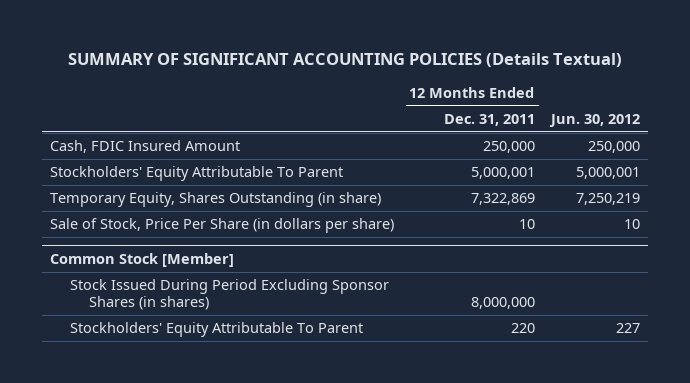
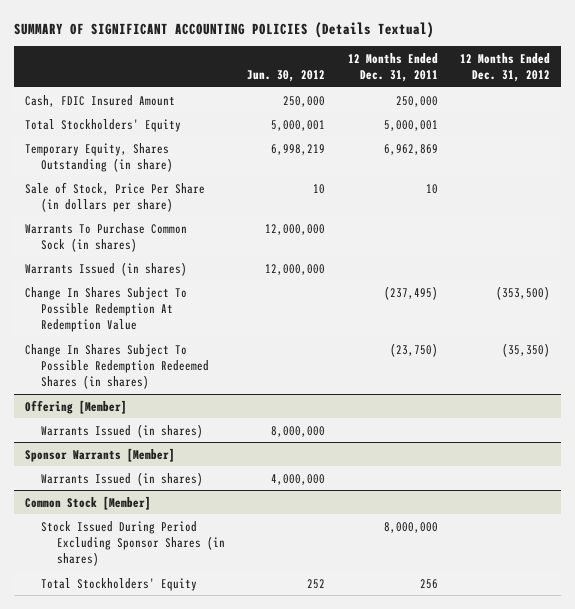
- | 12 Months Ended Dec. 31, 2011 | Jun. 30, 2012
+ | Jun. 30, 2012 | 12 Months Ended Dec. 31, 2011 | 12 Months Ended Dec. 31, 2012
- Stockholders' Equity Attributable To Parent | 5,000,001 | 5,000,001
- Temporary Equity, Shares Outstanding (in share) | 7,322,869 | 7,250,219
+ Total Stockholders' Equity | 5,000,001 | 5,000,001 |
+ Temporary Equity, Shares Outstanding (in share) | 6,998,219 | 6,962,869 |
+ Warrants To Purchase Common Sock (in shares) | 12,000,000 | |
+ Warrants Issued (in shares) | 12,000,000 | |
+ Change In Shares Subject To Possible Redemption At Redemption Value | | (237,495) | (353,500)
+ Change In Shares Subject To Possible Redemption Redeemed Shares (in shares) | | (23,750) | (35,350)
+ Offering [Member]
+ Warrants Issued (in shares) | 8,000,000 | |
+ Sponsor Warrants [Member]
+ Warrants Issued (in shares) | 4,000,000 | |
@ Common Stock [Member]
- Stockholders' Equity Attributable To Parent | 220 | 227
+ Total Stockholders' Equity | 252 | 256 |

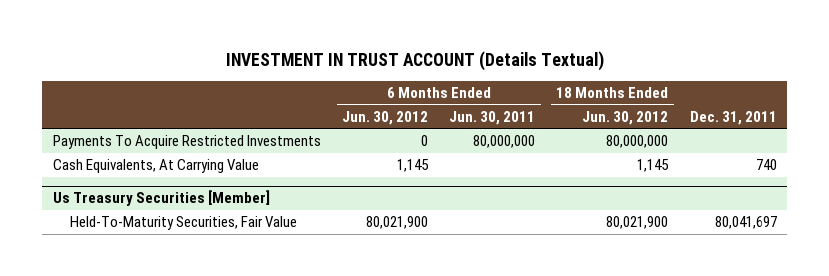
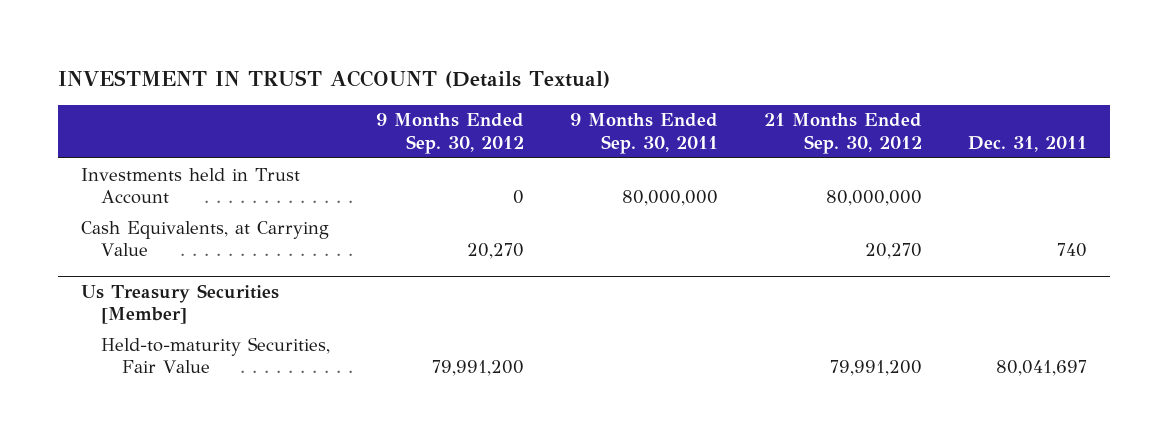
- | 6 Months Ended Jun. 30, 2012 | 6 Months Ended Jun. 30, 2011 | 18 Months Ended Jun. 30, 2012 | Dec. 31, 2011
+ | 9 Months Ended Sep. 30, 2012 | 9 Months Ended Sep. 30, 2011 | 21 Months Ended Sep. 30, 2012 | Dec. 31, 2011
- Payments To Acquire Restricted Investments | 0 | 80,000,000 | 80,000,000 |
- Cash Equivalents, At Carrying Value | 1,145 | | 1,145 | 740
+ Investments held in Trust Account | 0 | 80,000,000 | 80,000,000 |
+ Cash Equivalents, at Carrying Value | 20,270 | | 20,270 | 740
@ Us Treasury Securities [Member]
- Held-To-Maturity Securities, Fair Value | 80,021,900 | | 80,021,900 | 80,041,697
+ Held-to-maturity Securities, Fair Value | 79,991,200 | | 79,991,200 | 80,041,697

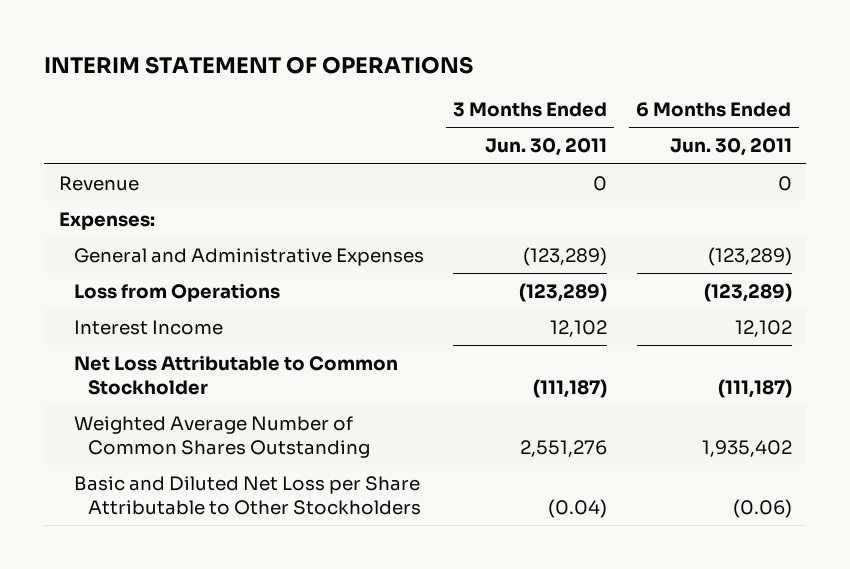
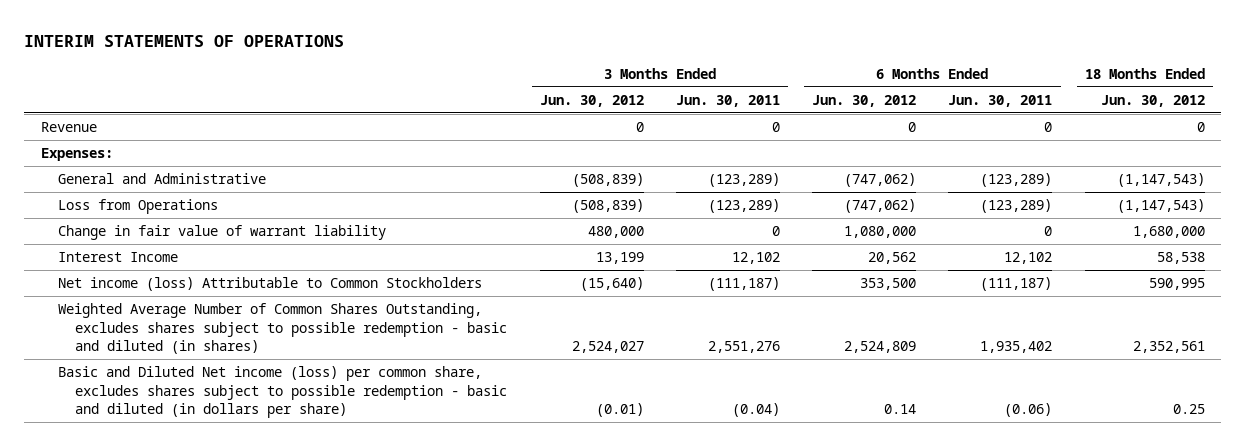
- INTERIM STATEMENT OF OPERATIONS
+ INTERIM STATEMENTS OF OPERATIONS
- | 3 Months Ended Jun. 30, 2011 | 6 Months Ended Jun. 30, 2011
+ | 3 Months Ended Jun. 30, 2012 | 3 Months Ended Jun. 30, 2011 | 6 Months Ended Jun. 30, 2012 | 6 Months Ended Jun. 30, 2011 | 18 Months Ended Jun. 30, 2012
- General and Administrative Expenses | (123,289) | (123,289)
+ General and Administrative | (508,839) | (123,289) | (747,062) | (123,289) | (1,147,543)
+ Change in fair value of warrant liability | 480,000 | 0 | 1,080,000 | 0 | 1,680,000
- Net Loss Attributable to Common Stockholder | (111,187) | (111,187)
- Weighted Average Number of Common Shares Outstanding | 2,551,276 | 1,935,402
- Basic and Diluted Net Loss per Share Attributable to Other Stockholders | (0.04) | (0.06)
+ Net income (loss) Attributable to Common Stockholders | (15,640) | (111,187) | 353,500 | (111,187) | 590,995
+ Weighted Average Number of Common Shares Outstanding, excludes shares subject to possible redemption - basic and diluted (in shares) | 2,524,027 | 2,551,276 | 2,524,809 | 1,935,402 | 2,352,561
+ Basic and Diluted Net income (loss) per common share, excludes shares subject to possible redemption - basic and diluted (in dollars per share) | (0.01) | (0.04) | 0.14 | (0.06) | 0.25

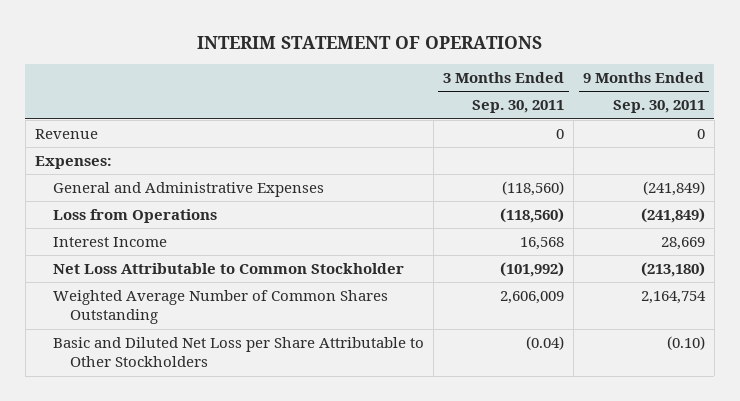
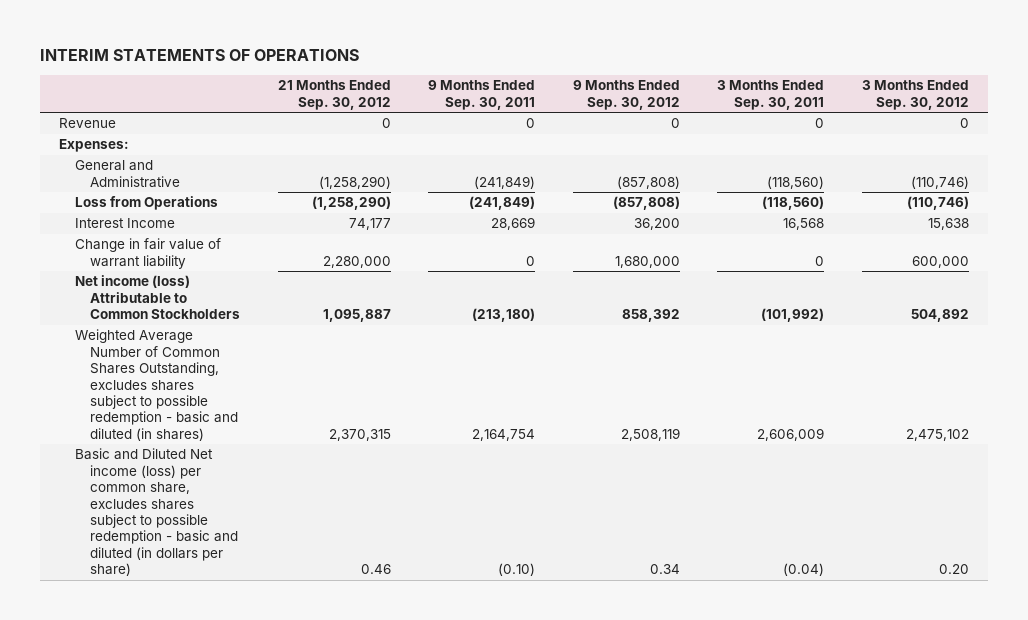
- INTERIM STATEMENT OF OPERATIONS
+ INTERIM STATEMENTS OF OPERATIONS
- | 3 Months Ended Sep. 30, 2011 | 9 Months Ended Sep. 30, 2011
+ | 21 Months Ended Sep. 30, 2012 | 9 Months Ended Sep. 30, 2011 | 9 Months Ended Sep. 30, 2012 | 3 Months Ended Sep. 30, 2011 | 3 Months Ended Sep. 30, 2012
- General and Administrative Expenses | (118,560) | (241,849)
+ General and Administrative | (1,258,290) | (241,849) | (857,808) | (118,560) | (110,746)
- Net Loss Attributable to Common Stockholder | (101,992) | (213,180)
- Weighted Average Number of Common Shares Outstanding | 2,606,009 | 2,164,754
- Basic and Diluted Net Loss per Share Attributable to Other Stockholders | (0.04) | (0.10)
+ Change in fair value of warrant liability | 2,280,000 | 0 | 1,680,000 | 0 | 600,000
+ Net income (loss) Attributable to Common Stockholders | 1,095,887 | (213,180) | 858,392 | (101,992) | 504,892
+ Weighted Average Number of Common Shares Outstanding, excludes shares subject to possible redemption - basic and diluted (in shares) | 2,370,315 | 2,164,754 | 2,508,119 | 2,606,009 | 2,475,102
+ Basic and Diluted Net income (loss) per common share, excludes shares subject to possible redemption - basic and diluted (in dollars per share) | 0.46 | (0.10) | 0.34 | (0.04) | 0.20

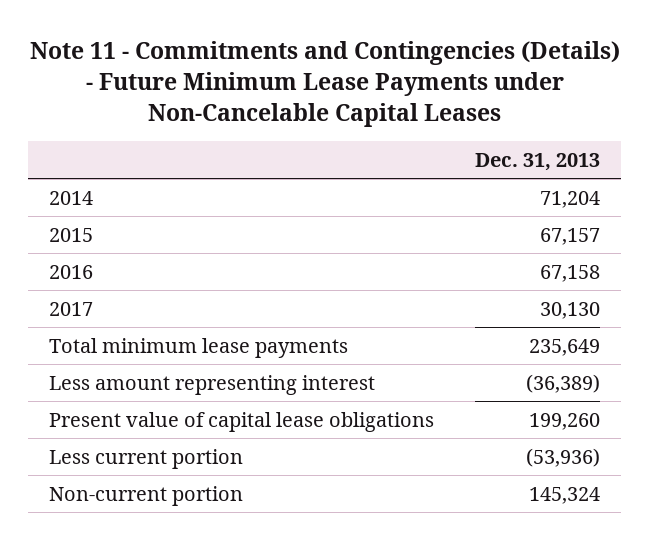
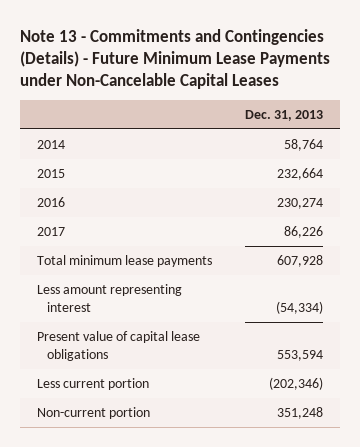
- Note 11 - Commitments and Contingencies (Details) - Future Minimum Lease Payments under Non-Cancelable Capital Leases
+ Note 13 - Commitments and Contingencies (Details) - Future Minimum Lease Payments under Non-Cancelable Capital Leases
- 2014 | 71,204
- 2015 | 67,157
- 2016 | 67,158
- 2017 | 30,130
- Total minimum lease payments | 235,649
- Less amount representing interest | (36,389)
- Present value of capital lease obligations | 199,260
- Less current portion | (53,936)
- Non-current portion | 145,324
+ 2014 | 58,764
+ 2015 | 232,664
+ 2016 | 230,274
+ 2017 | 86,226
+ Total minimum lease payments | 607,928
+ Less amount representing interest | (54,334)
+ Present value of capital lease obligations | 553,594
+ Less current portion | (202,346)
+ Non-current portion | 351,248

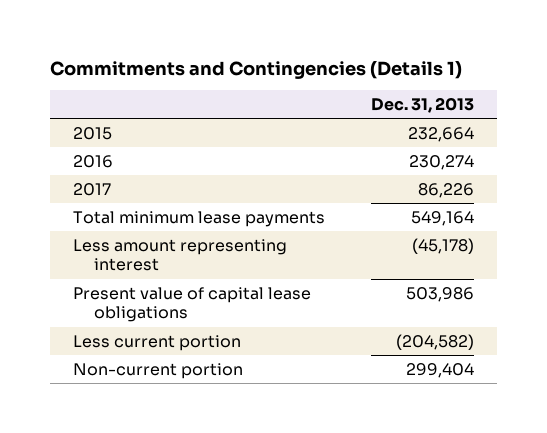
- Note 13 - Commitments and Contingencies (Details) - Future Minimum Lease Payments under Non-Cancelable Capital Leases
+ Commitments and Contingencies (Details 1)
- 2014 | 58,764
- Total minimum lease payments | 607,928
- Less amount representing interest | (54,334)
- Present value of capital lease obligations | 553,594
- Less current portion | (202,346)
- Non-current portion | 351,248
+ Total minimum lease payments | 549,164
+ Less amount representing interest | (45,178)
+ Present value of capital lease obligations | 503,986
+ Less current portion | (204,582)
+ Non-current portion | 299,404

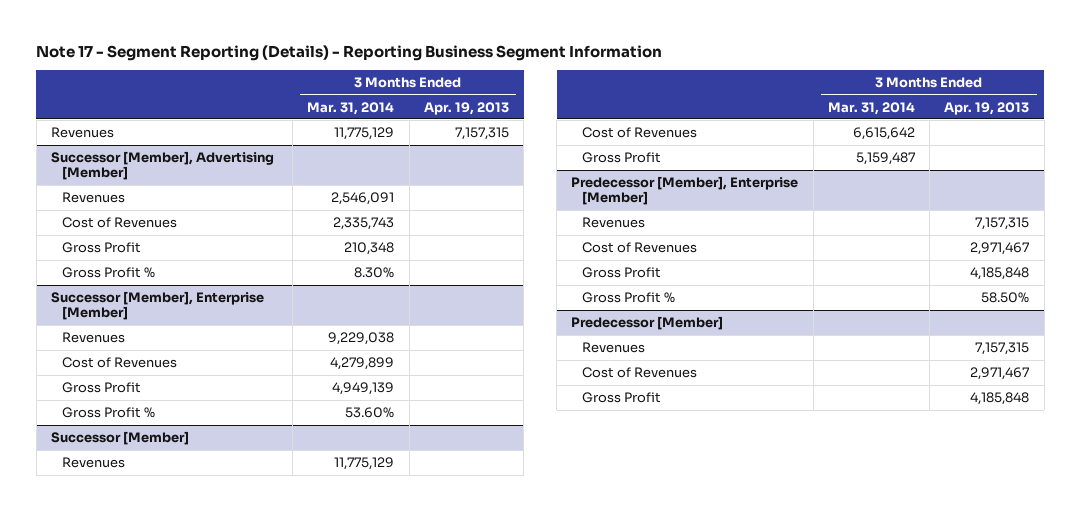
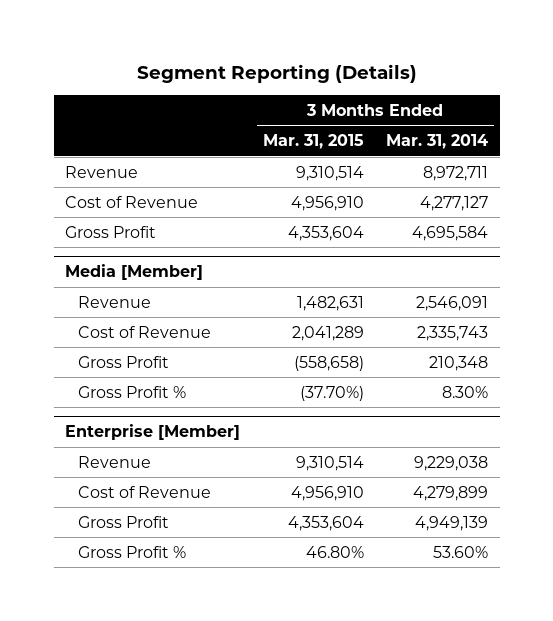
- Note 17 - Segment Reporting (Details) - Reporting Business Segment Information
+ Segment Reporting (Details)
- | 3 Months Ended Mar. 31, 2014 | 3 Months Ended Apr. 19, 2013
+ | 3 Months Ended Mar. 31, 2015 | 3 Months Ended Mar. 31, 2014
- Revenues | 11,775,129 | 7,157,315
- Successor [Member], Advertising [Member]
- Revenues | 2,546,091 |
- Cost of Revenues | 2,335,743 |
+ Revenue | 9,310,514 | 8,972,711
+ Cost of Revenue | 4,956,910 | 4,277,127
+ Gross Profit | 4,353,604 | 4,695,584
+ Media [Member]
+ Revenue | 1,482,631 | 2,546,091
+ Cost of Revenue | 2,041,289 | 2,335,743
- Successor [Member], Enterprise [Member]
- Revenues | 9,229,038 |
- Cost of Revenues | 4,279,899 |
+ Enterprise [Member]
+ Revenue | 9,310,514 | 9,229,038
+ Cost of Revenue | 4,956,910 | 4,279,899
- Successor [Member]
- Revenues | 11,775,129 |
- Cost of Revenues | 6,615,642 |
- Gross Profit | 5,159,487 |
- Predecessor [Member], Enterprise [Member]
- Revenues | | 7,157,315
- Cost of Revenues | | 2,971,467
- Gross Profit | | 4,185,848
- Gross Profit % | | 58.50%
- Predecessor [Member]
- Revenues | | 7,157,315
- Cost of Revenues | | 2,971,467
- Gross Profit | | 4,185,848

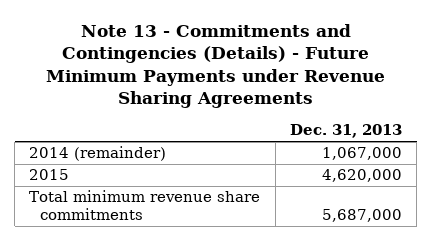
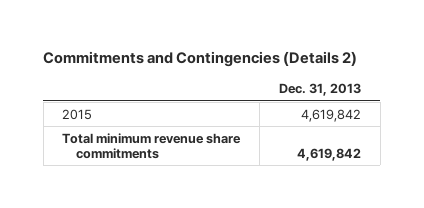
- Note 13 - Commitments and Contingencies (Details) - Future Minimum Payments under Revenue Sharing Agreements
+ Commitments and Contingencies (Details 2)
- 2014 (remainder) | 1,067,000
- 2015 | 4,620,000
- Total minimum revenue share commitments | 5,687,000
+ 2015 | 4,619,842
+ Total minimum revenue share commitments | 4,619,842

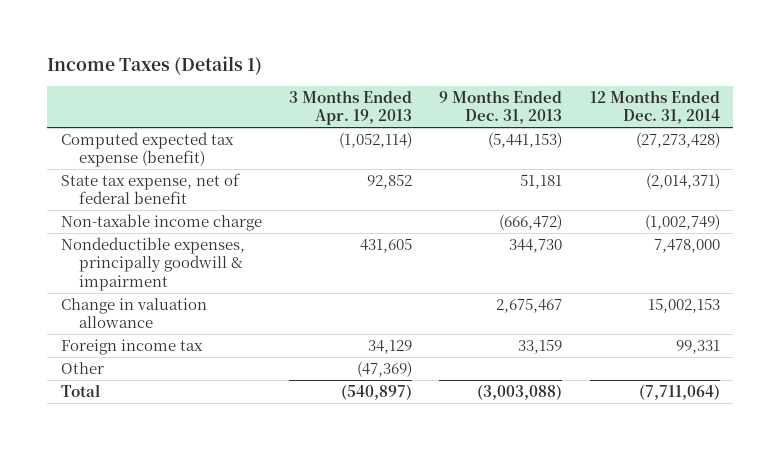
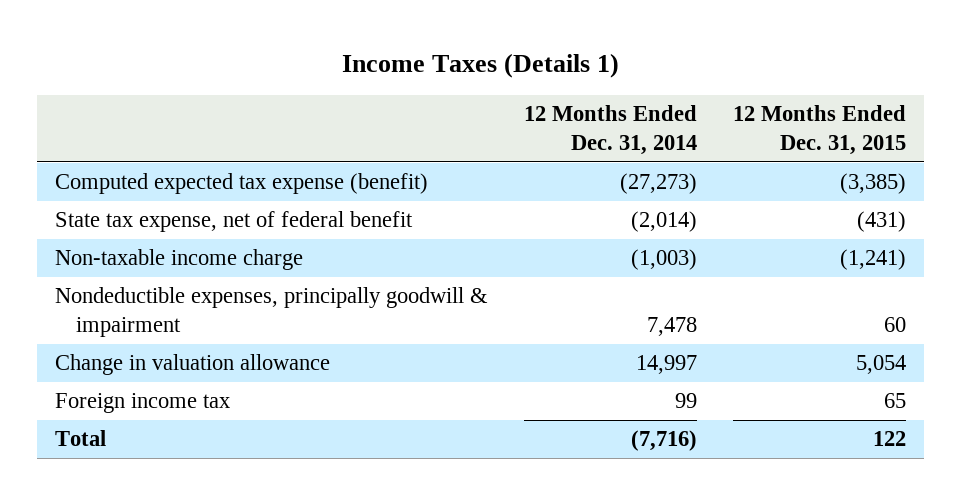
- | 3 Months Ended Apr. 19, 2013 | 9 Months Ended Dec. 31, 2013 | 12 Months Ended Dec. 31, 2014
+ | 12 Months Ended Dec. 31, 2014 | 12 Months Ended Dec. 31, 2015
- Computed expected tax expense (benefit) | (1,052,114) | (5,441,153) | (27,273,428)
- State tax expense, net of federal benefit | 92,852 | 51,181 | (2,014,371)
- Non-taxable income charge | | (666,472) | (1,002,749)
- Nondeductible expenses, principally goodwill & impairment | 431,605 | 344,730 | 7,478,000
- Change in valuation allowance | | 2,675,467 | 15,002,153
- Foreign income tax | 34,129 | 33,159 | 99,331
- Other | (47,369) | |
- Total | (540,897) | (3,003,088) | (7,711,064)
+ Computed expected tax expense (benefit) | (27,273) | (3,385)
+ State tax expense, net of federal benefit | (2,014) | (431)
+ Non-taxable income charge | (1,003) | (1,241)
+ Nondeductible expenses, principally goodwill & impairment | 7,478 | 60
+ Change in valuation allowance | 14,997 | 5,054
+ Foreign income tax | 99 | 65
+ Total | (7,716) | 122

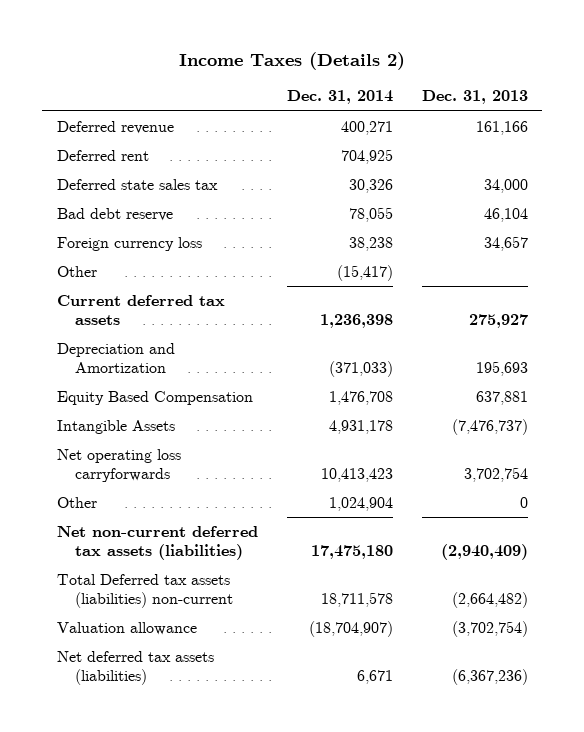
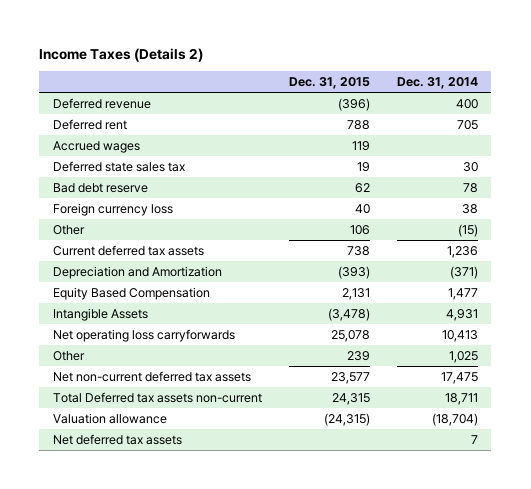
- | Dec. 31, 2014 | Dec. 31, 2013
+ | Dec. 31, 2015 | Dec. 31, 2014
- Deferred revenue | 400,271 | 161,166
- Deferred rent | 704,925 |
- Deferred state sales tax | 30,326 | 34,000
- Bad debt reserve | 78,055 | 46,104
- Foreign currency loss | 38,238 | 34,657
- Other | (15,417) |
- Current deferred tax assets | 1,236,398 | 275,927
- Depreciation and Amortization | (371,033) | 195,693
- Equity Based Compensation | 1,476,708 | 637,881
- Intangible Assets | 4,931,178 | (7,476,737)
- Net operating loss carryforwards | 10,413,423 | 3,702,754
- Other | 1,024,904 | 0
- Net non-current deferred tax assets (liabilities) | 17,475,180 | (2,940,409)
- Total Deferred tax assets (liabilities) non-current | 18,711,578 | (2,664,482)
- Valuation allowance | (18,704,907) | (3,702,754)
- Net deferred tax assets (liabilities) | 6,671 | (6,367,236)
+ Deferred revenue | (396) | 400
+ Deferred rent | 788 | 705
+ Accrued wages | 119 |
+ Deferred state sales tax | 19 | 30
+ Bad debt reserve | 62 | 78
+ Foreign currency loss | 40 | 38
+ Other | 106 | (15)
+ Current deferred tax assets | 738 | 1,236
+ Depreciation and Amortization | (393) | (371)
+ Equity Based Compensation | 2,131 | 1,477
+ Intangible Assets | (3,478) | 4,931
+ Net operating loss carryforwards | 25,078 | 10,413
+ Other | 239 | 1,025
+ Net non-current deferred tax assets | 23,577 | 17,475
+ Total Deferred tax assets non-current | 24,315 | 18,711
+ Valuation allowance | (24,315) | (18,704)
+ Net deferred tax assets | | 7

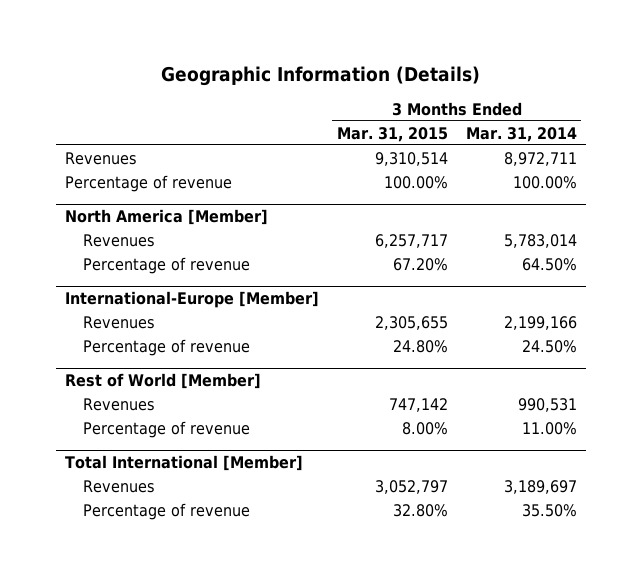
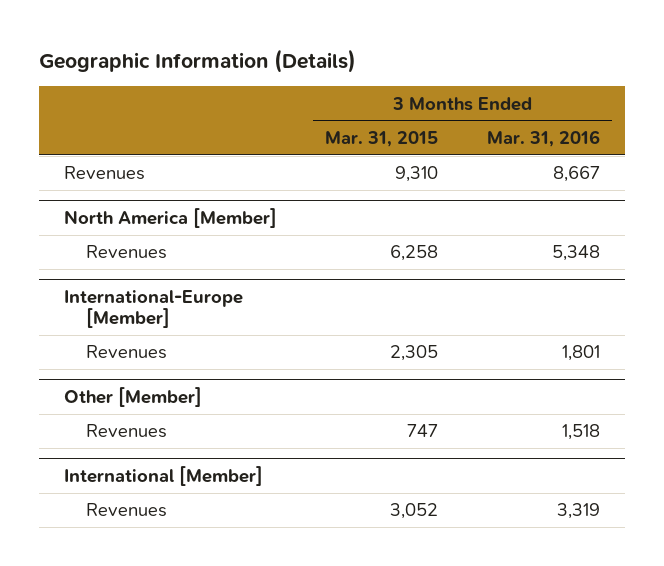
- | 3 Months Ended Mar. 31, 2015 | 3 Months Ended Mar. 31, 2014
+ | 3 Months Ended Mar. 31, 2015 | 3 Months Ended Mar. 31, 2016
- Revenues | 9,310,514 | 8,972,711
- Percentage of revenue | 100.00% | 100.00%
+ Revenues | 9,310 | 8,667
@ North America [Member]
- Revenues | 6,257,717 | 5,783,014
- Percentage of revenue | 67.20% | 64.50%
+ Revenues | 6,258 | 5,348
@ International-Europe [Member]
- Revenues | 2,305,655 | 2,199,166
- Percentage of revenue | 24.80% | 24.50%
- Rest of World [Member]
- Revenues | 747,142 | 990,531
- Percentage of revenue | 8.00% | 11.00%
- Total International [Member]
- Revenues | 3,052,797 | 3,189,697
- Percentage of revenue | 32.80% | 35.50%
@ International-Europe [Member]
+ Revenues | 2,305 | 1,801
+ Other [Member]
+ Revenues | 747 | 1,518
+ International [Member]
+ Revenues | 3,052 | 3,319

